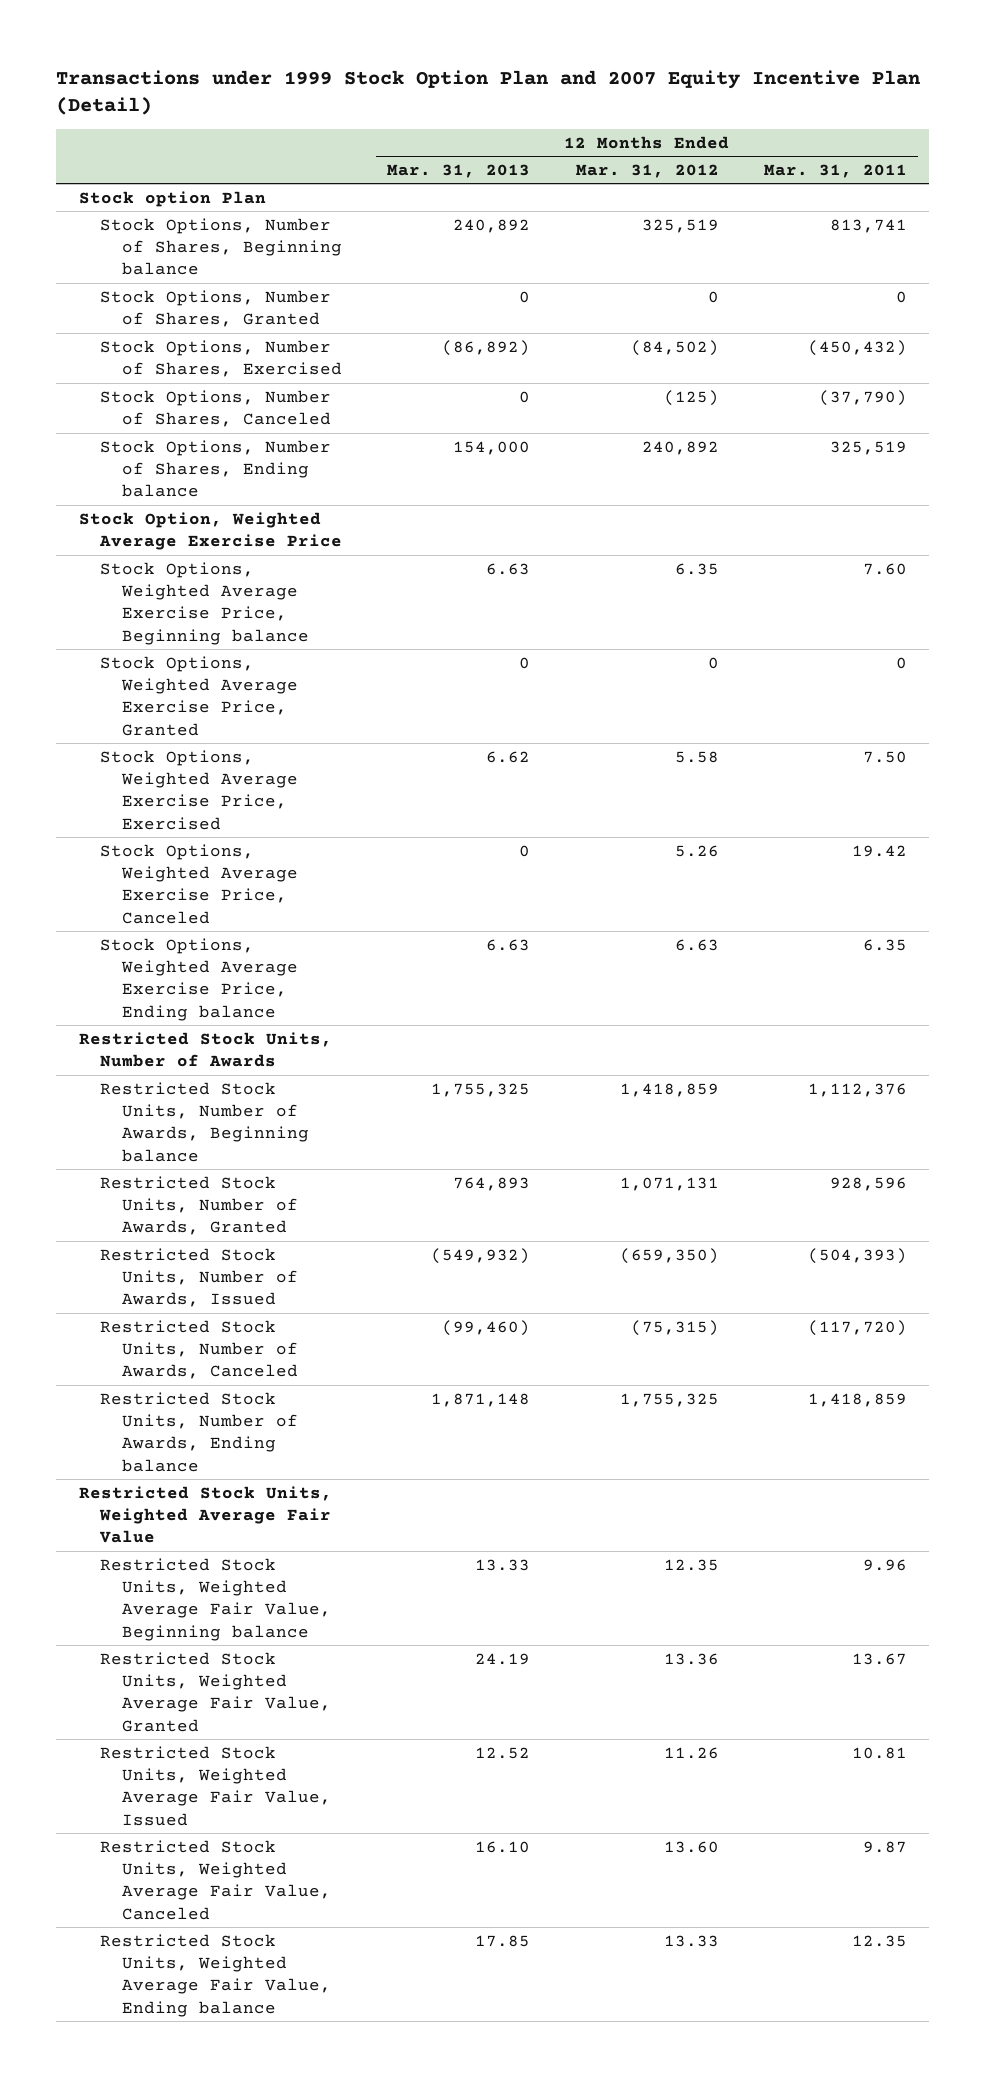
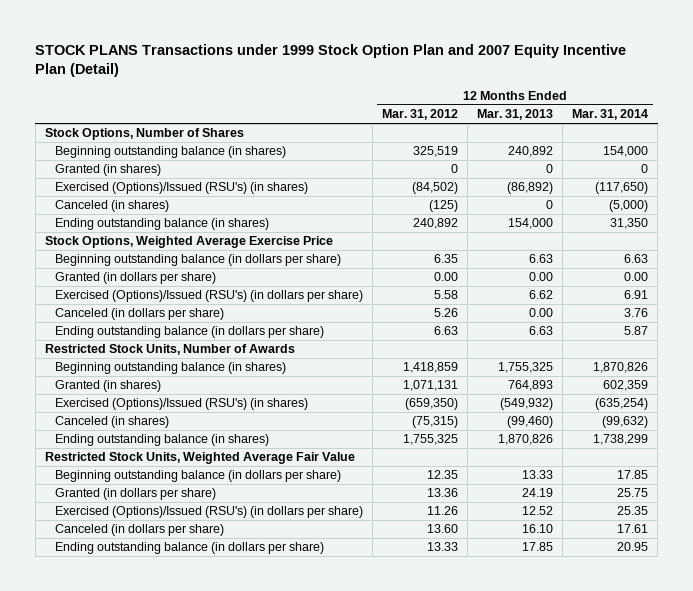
- Transactions under 1999 Stock Option Plan and 2007 Equity Incentive Plan (Detail)
+ STOCK PLANS Transactions under 1999 Stock Option Plan and 2007 Equity Incentive Plan (Detail)
- | 12 Months Ended Mar. 31, 2013 | 12 Months Ended Mar. 31, 2012 | 12 Months Ended Mar. 31, 2011
+ | 12 Months Ended Mar. 31, 2012 | 12 Months Ended Mar. 31, 2013 | 12 Months Ended Mar. 31, 2014
- Stock option Plan
- Stock Options, Number of Shares, Beginning balance | 240,892 | 325,519 | 813,741
- Stock Options, Number of Shares, Granted | 0 | 0 | 0
- Stock Options, Number of Shares, Exercised | (86,892) | (84,502) | (450,432)
- Stock Options, Number of Shares, Canceled | 0 | (125) | (37,790)
- Stock Options, Number of Shares, Ending balance | 154,000 | 240,892 | 325,519
- Stock Option, Weighted Average Exercise Price
- Stock Options, Weighted Average Exercise Price, Beginning balance | 6.63 | 6.35 | 7.60
- Stock Options, Weighted Average Exercise Price, Granted | 0 | 0 | 0
- Stock Options, Weighted Average Exercise Price, Exercised | 6.62 | 5.58 | 7.50
- Stock Options, Weighted Average Exercise Price, Canceled | 0 | 5.26 | 19.42
- Stock Options, Weighted Average Exercise Price, Ending balance | 6.63 | 6.63 | 6.35
+ Stock Options, Number of Shares
+ Beginning outstanding balance (in shares) | 325,519 | 240,892 | 154,000
+ Granted (in shares) | 0 | 0 | 0
+ Exercised (Options)/Issued (RSU's) (in shares) | (84,502) | (86,892) | (117,650)
+ Canceled (in shares) | (125) | 0 | (5,000)
+ Ending outstanding balance (in shares) | 240,892 | 154,000 | 31,350
+ Stock Options, Weighted Average Exercise Price
+ Beginning outstanding balance (in dollars per share) | 6.35 | 6.63 | 6.63
+ Granted (in dollars per share) | 0.00 | 0.00 | 0.00
+ Exercised (Options)/Issued (RSU's) (in dollars per share) | 5.58 | 6.62 | 6.91
+ Canceled (in dollars per share) | 5.26 | 0.00 | 3.76
+ Ending outstanding balance (in dollars per share) | 6.63 | 6.63 | 5.87
- Restricted Stock Units, Number of Awards, Beginning balance | 1,755,325 | 1,418,859 | 1,112,376
- Restricted Stock Units, Number of Awards, Granted | 764,893 | 1,071,131 | 928,596
- Restricted Stock Units, Number of Awards, Issued | (549,932) | (659,350) | (504,393)
- Restricted Stock Units, Number of Awards, Canceled | (99,460) | (75,315) | (117,720)
- Restricted Stock Units, Number of Awards, Ending balance | 1,871,148 | 1,755,325 | 1,418,859
+ Beginning outstanding balance (in shares) | 1,418,859 | 1,755,325 | 1,870,826
+ Granted (in shares) | 1,071,131 | 764,893 | 602,359
+ Exercised (Options)/Issued (RSU's) (in shares) | (659,350) | (549,932) | (635,254)
+ Canceled (in shares) | (75,315) | (99,460) | (99,632)
+ Ending outstanding balance (in shares) | 1,755,325 | 1,870,826 | 1,738,299
- Restricted Stock Units, Weighted Average Fair Value, Beginning balance | 13.33 | 12.35 | 9.96
- Restricted Stock Units, Weighted Average Fair Value, Granted | 24.19 | 13.36 | 13.67
- Restricted Stock Units, Weighted Average Fair Value, Issued | 12.52 | 11.26 | 10.81
- Restricted Stock Units, Weighted Average Fair Value, Canceled | 16.10 | 13.60 | 9.87
- Restricted Stock Units, Weighted Average Fair Value, Ending balance | 17.85 | 13.33 | 12.35
+ Beginning outstanding balance (in dollars per share) | 12.35 | 13.33 | 17.85
+ Granted (in dollars per share) | 13.36 | 24.19 | 25.75
+ Exercised (Options)/Issued (RSU's) (in dollars per share) | 11.26 | 12.52 | 25.35
+ Canceled (in dollars per share) | 13.60 | 16.10 | 17.61
+ Ending outstanding balance (in dollars per share) | 13.33 | 17.85 | 20.95

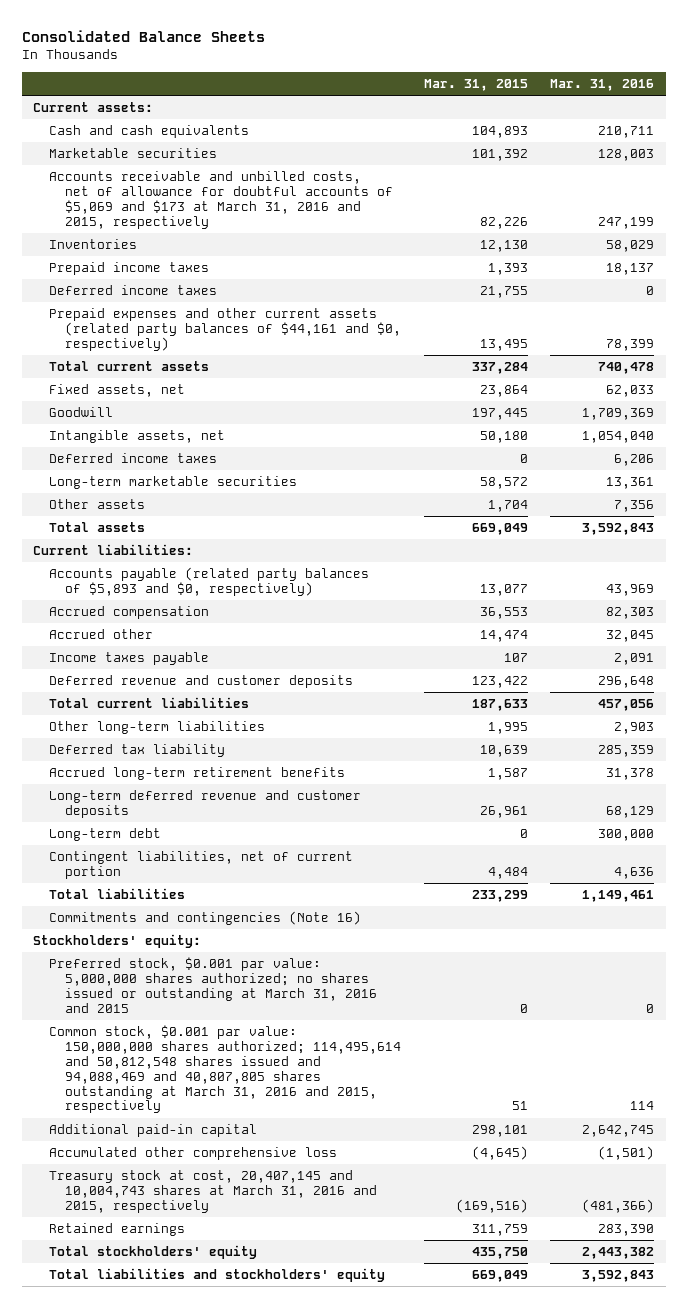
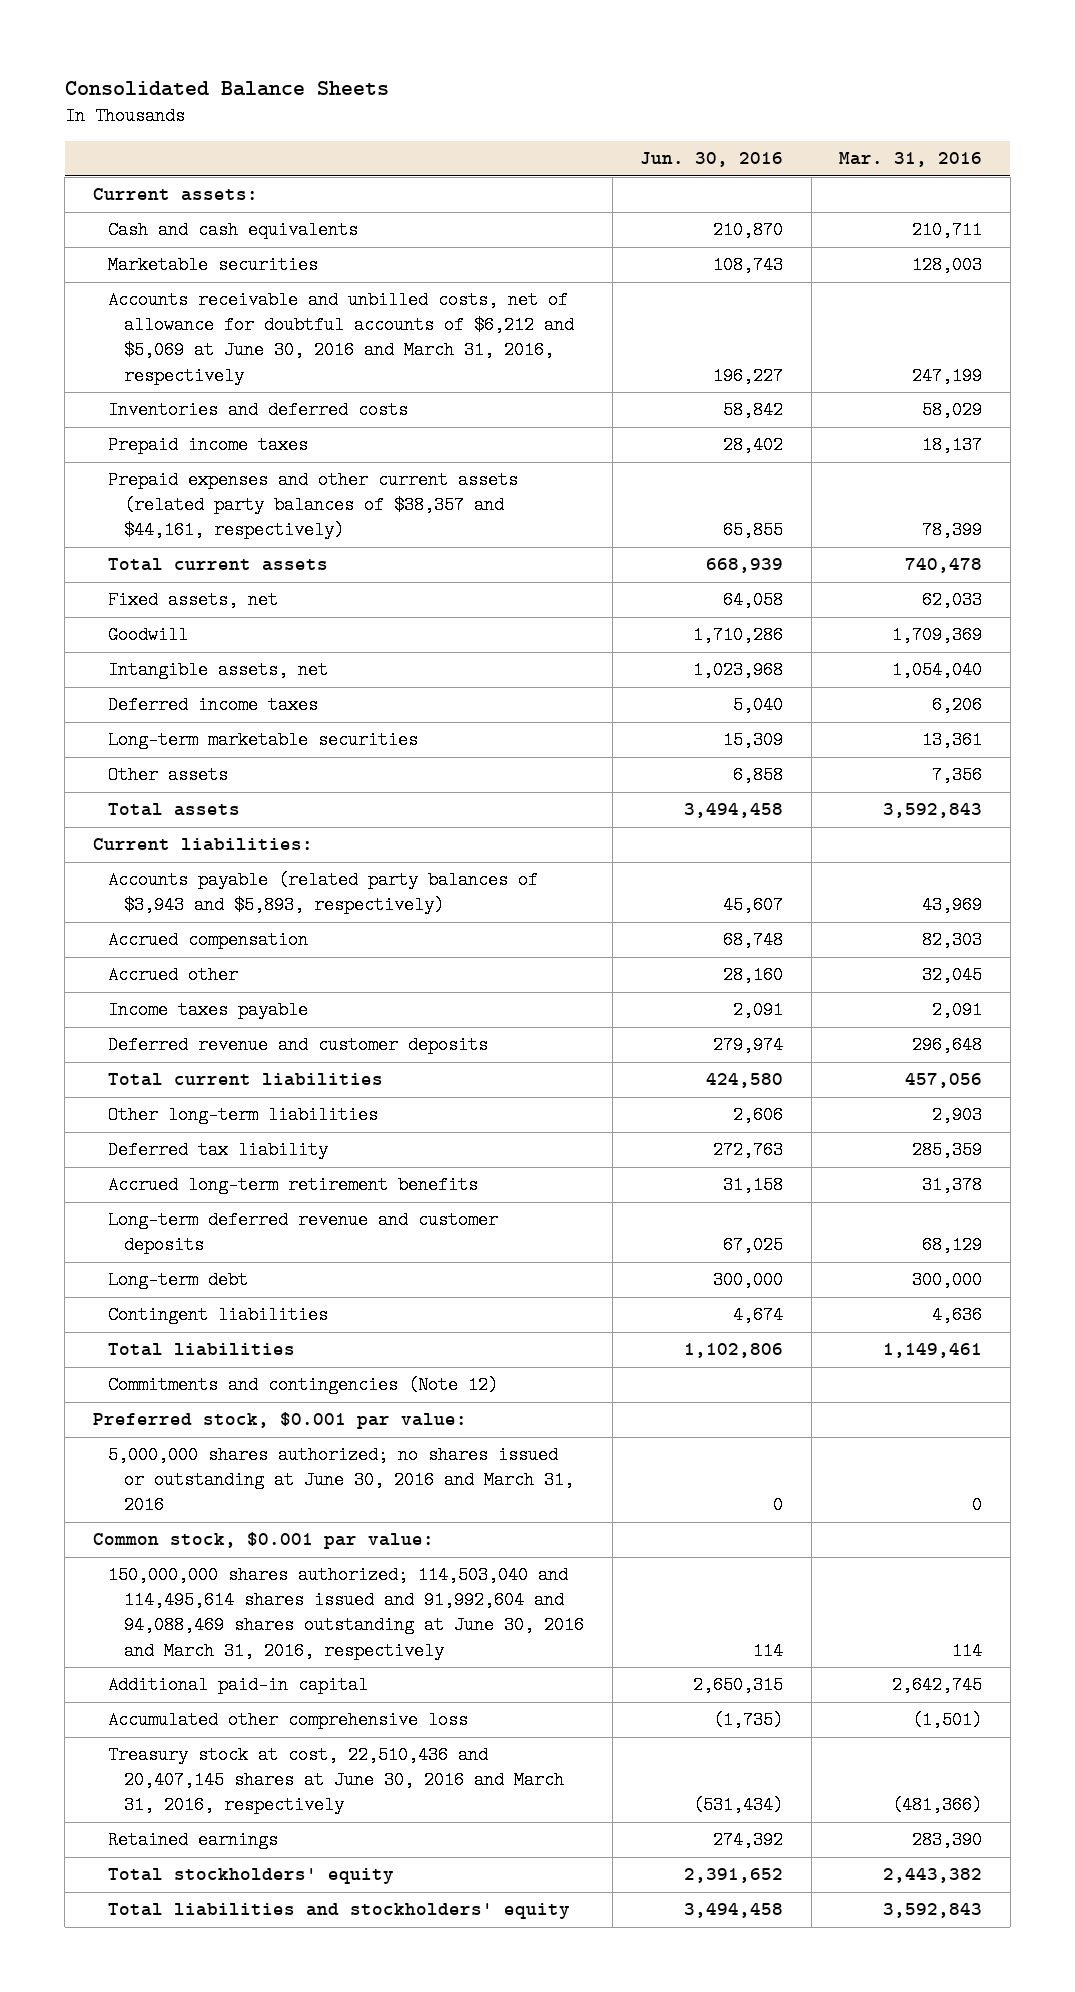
- | Mar. 31, 2015 | Mar. 31, 2016
+ | Jun. 30, 2016 | Mar. 31, 2016
- Accounts receivable and unbilled costs, net of allowance for doubtful accounts of $5,069 and $173 at March 31, 2016 and 2015, respectively | 82,226 | 247,199
- Inventories | 12,130 | 58,029
+ Accounts receivable and unbilled costs, net of allowance for doubtful accounts of $6,212 and $5,069 at June 30, 2016 and March 31, 2016, respectively | 196,227 | 247,199
+ Inventories and deferred costs | 58,842 | 58,029
- Deferred income taxes | 21,755 | 0
- Prepaid expenses and other current assets (related party balances of $44,161 and $0, respectively) | 13,495 | 78,399
+ Prepaid expenses and other current assets (related party balances of $38,357 and $44,161, respectively) | 65,855 | 78,399
- Accounts payable (related party balances of $5,893 and $0, respectively) | 13,077 | 43,969
+ Accounts payable (related party balances of $3,943 and $5,893, respectively) | 45,607 | 43,969
- Contingent liabilities, net of current portion | 4,484 | 4,636
+ Contingent liabilities | 4,674 | 4,636
- Commitments and contingencies (Note 16)
- Stockholders' equity:
- Preferred stock, $0.001 par value: 5,000,000 shares authorized; no shares issued or outstanding at March 31, 2016 and 2015 | 0 | 0
- Common stock, $0.001 par value: 150,000,000 shares authorized; 114,495,614 and 50,812,548 shares issued and 94,088,469 and 40,807,805 shares outstanding at March 31, 2016 and 2015, respectively | 51 | 114
+ Commitments and contingencies (Note 12)
+ Preferred stock, $0.001 par value:
+ 5,000,000 shares authorized; no shares issued or outstanding at June 30, 2016 and March 31, 2016 | 0 | 0
+ Common stock, $0.001 par value:
+ 150,000,000 shares authorized; 114,503,040 and 114,495,614 shares issued and 91,992,604 and 94,088,469 shares outstanding at June 30, 2016 and March 31, 2016, respectively | 114 | 114
- Treasury stock at cost, 20,407,145 and 10,004,743 shares at March 31, 2016 and 2015, respectively | (169,516) | (481,366)
+ Treasury stock at cost, 22,510,436 and 20,407,145 shares at June 30, 2016 and March 31, 2016, respectively | (531,434) | (481,366)

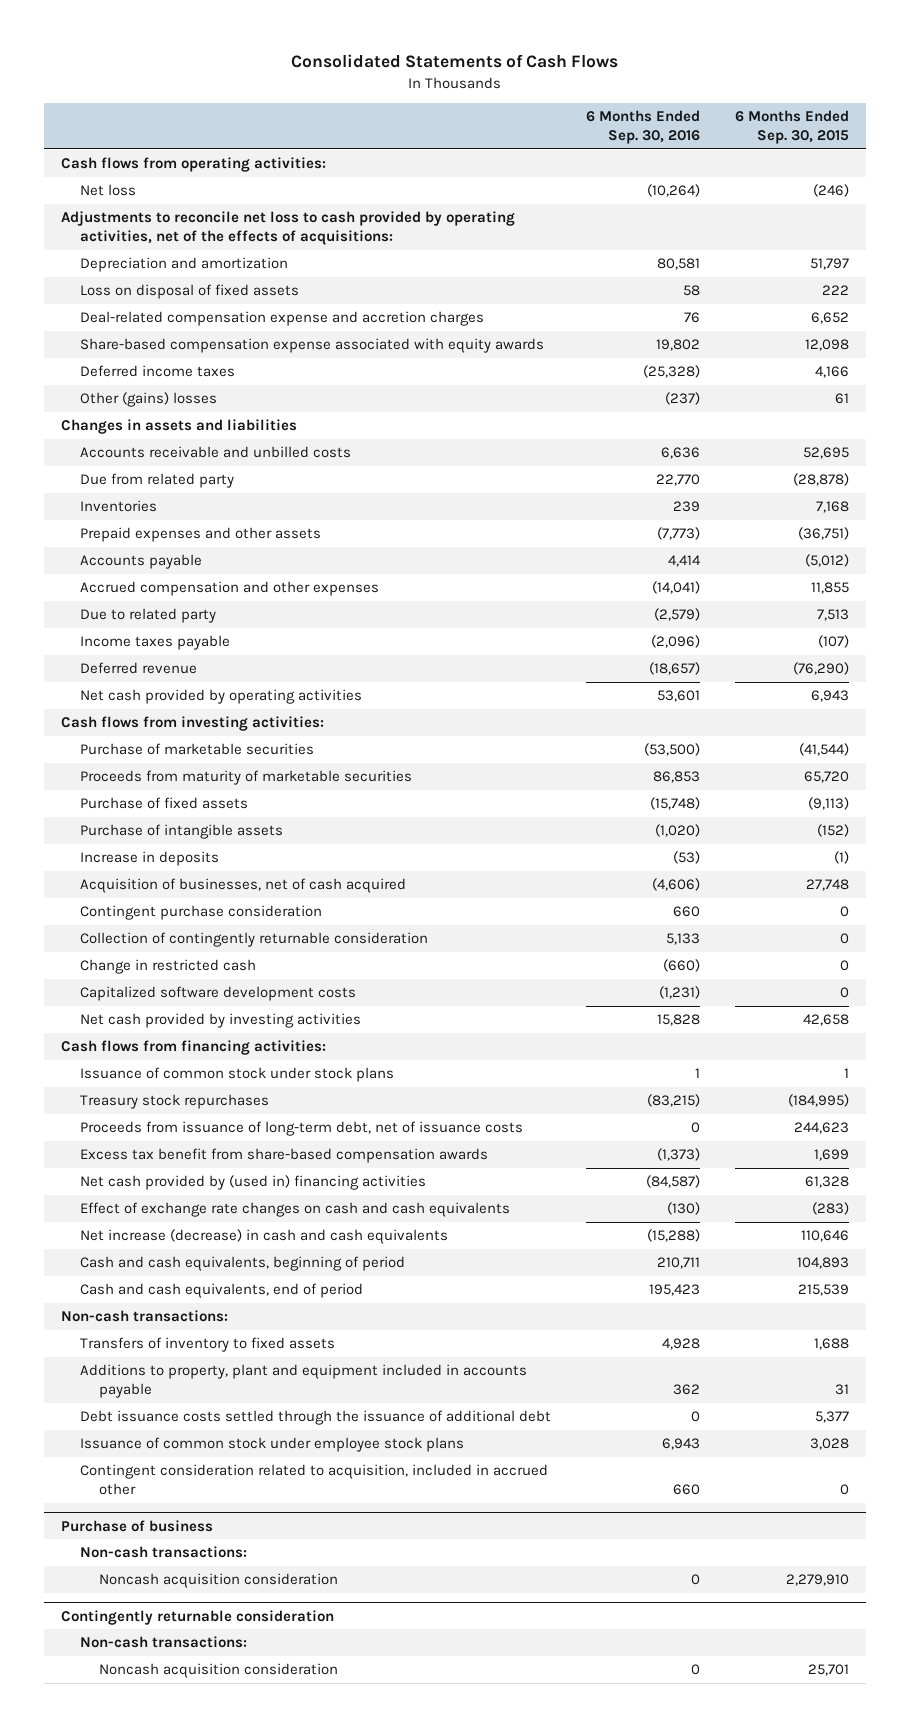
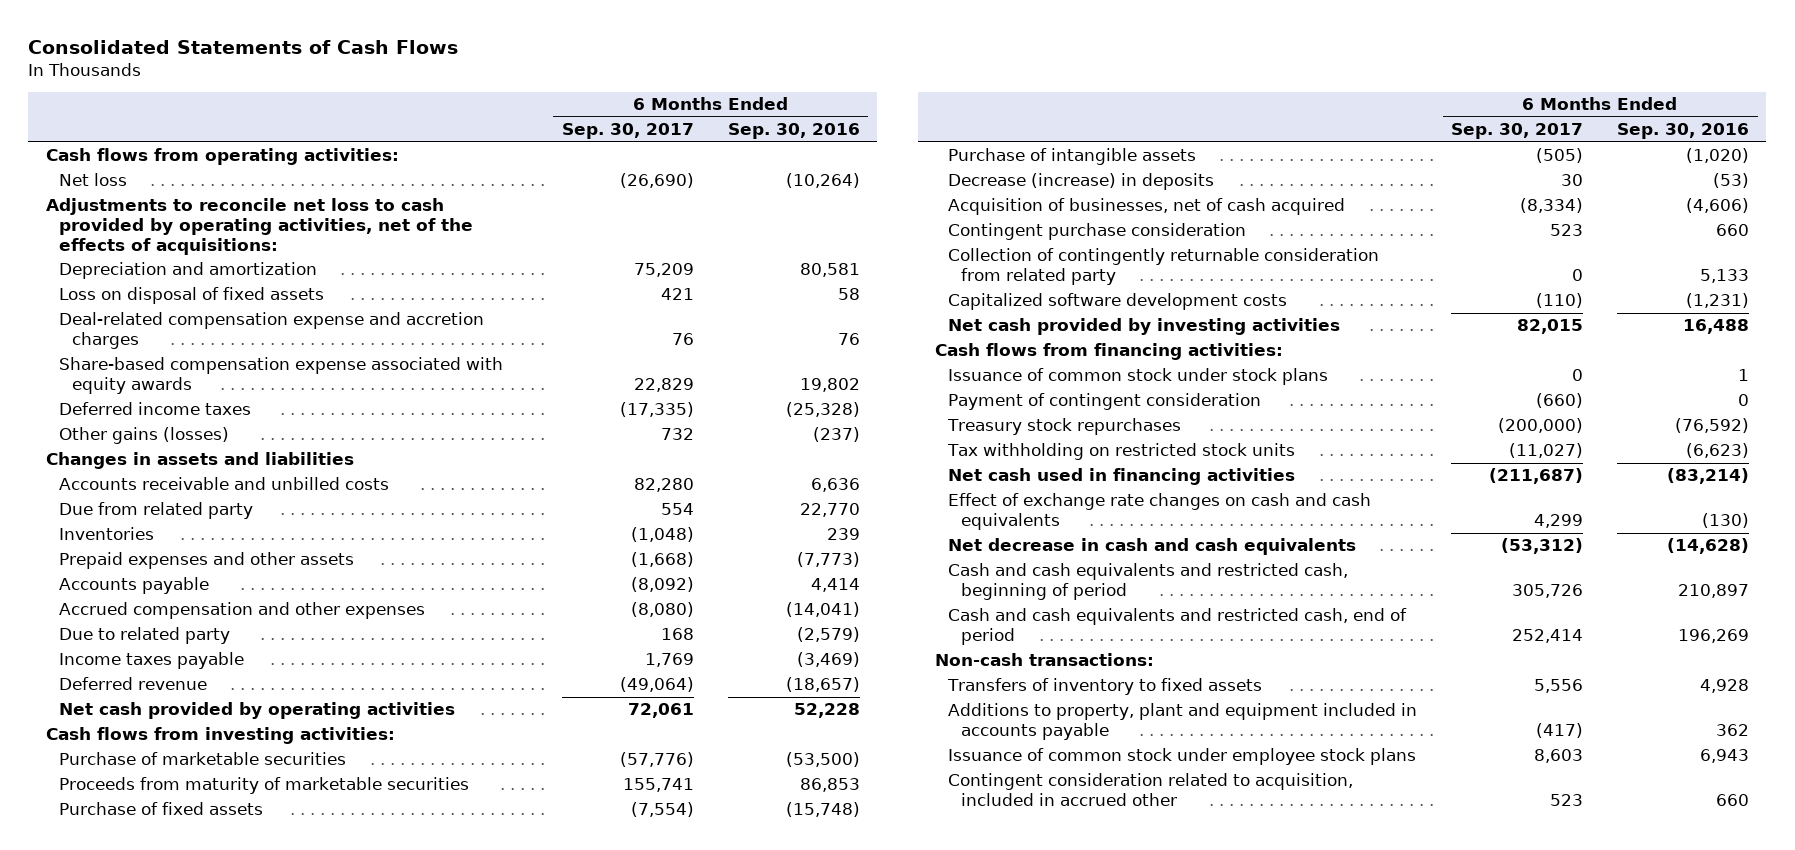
- | 6 Months Ended Sep. 30, 2016 | 6 Months Ended Sep. 30, 2015
+ | 6 Months Ended Sep. 30, 2017 | 6 Months Ended Sep. 30, 2016
- Other (gains) losses | (237) | 61
+ Other gains (losses) | 732 | (237)
- Income taxes payable | (2,096) | (107)
+ Income taxes payable | 1,769 | (3,469)
- Net cash provided by operating activities | 53,601 | 6,943
+ Net cash provided by operating activities | 72,061 | 52,228
- Increase in deposits | (53) | (1)
+ Decrease (increase) in deposits | 30 | (53)
- Collection of contingently returnable consideration | 5,133 | 0
- Change in restricted cash | (660) | 0
+ Collection of contingently returnable consideration from related party | 0 | 5,133
- Net cash provided by investing activities | 15,828 | 42,658
+ Net cash provided by investing activities | 82,015 | 16,488
- Treasury stock repurchases | (83,215) | (184,995)
- Proceeds from issuance of long-term debt, net of issuance costs | 0 | 244,623
- Excess tax benefit from share-based compensation awards | (1,373) | 1,699
- Net cash provided by (used in) financing activities | (84,587) | 61,328
+ Payment of contingent consideration | (660) | 0
+ Treasury stock repurchases | (200,000) | (76,592)
+ Tax withholding on restricted stock units | (11,027) | (6,623)
+ Net cash used in financing activities | (211,687) | (83,214)
- Net increase (decrease) in cash and cash equivalents | (15,288) | 110,646
- Cash and cash equivalents, beginning of period | 210,711 | 104,893
- Cash and cash equivalents, end of period | 195,423 | 215,539
+ Net decrease in cash and cash equivalents | (53,312) | (14,628)
+ Cash and cash equivalents and restricted cash, beginning of period | 305,726 | 210,897
+ Cash and cash equivalents and restricted cash, end of period | 252,414 | 196,269
- Debt issuance costs settled through the issuance of additional debt | 0 | 5,377
- Purchase of business
- Non-cash transactions:
- Noncash acquisition consideration | 0 | 2,279,910
- Contingently returnable consideration
- Non-cash transactions:
- Noncash acquisition consideration | 0 | 25,701

